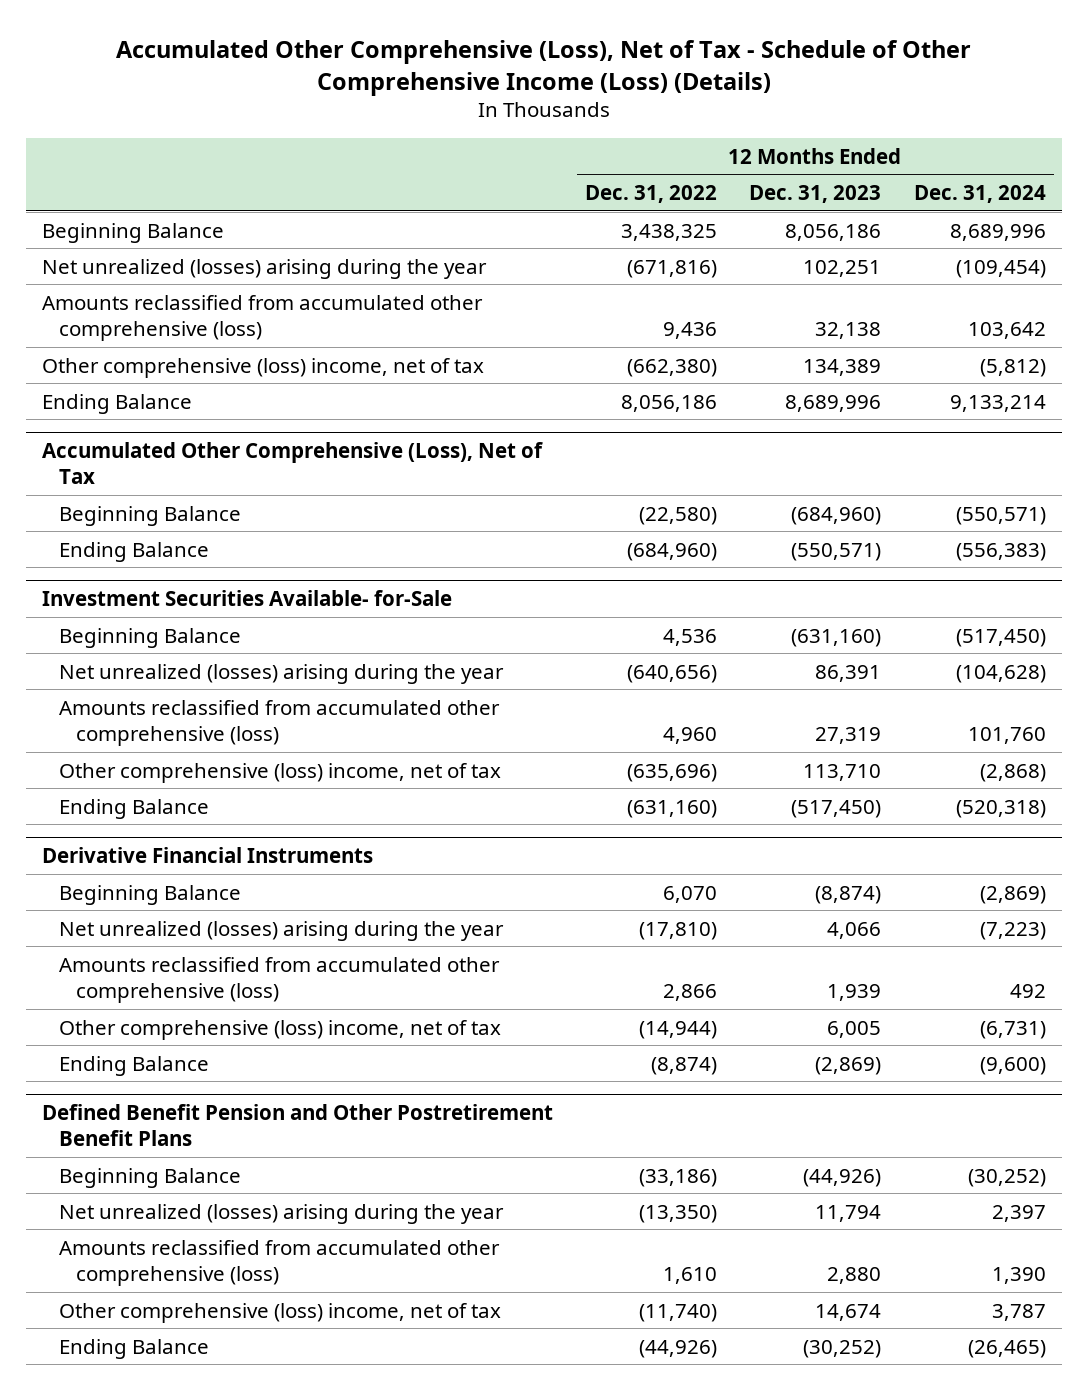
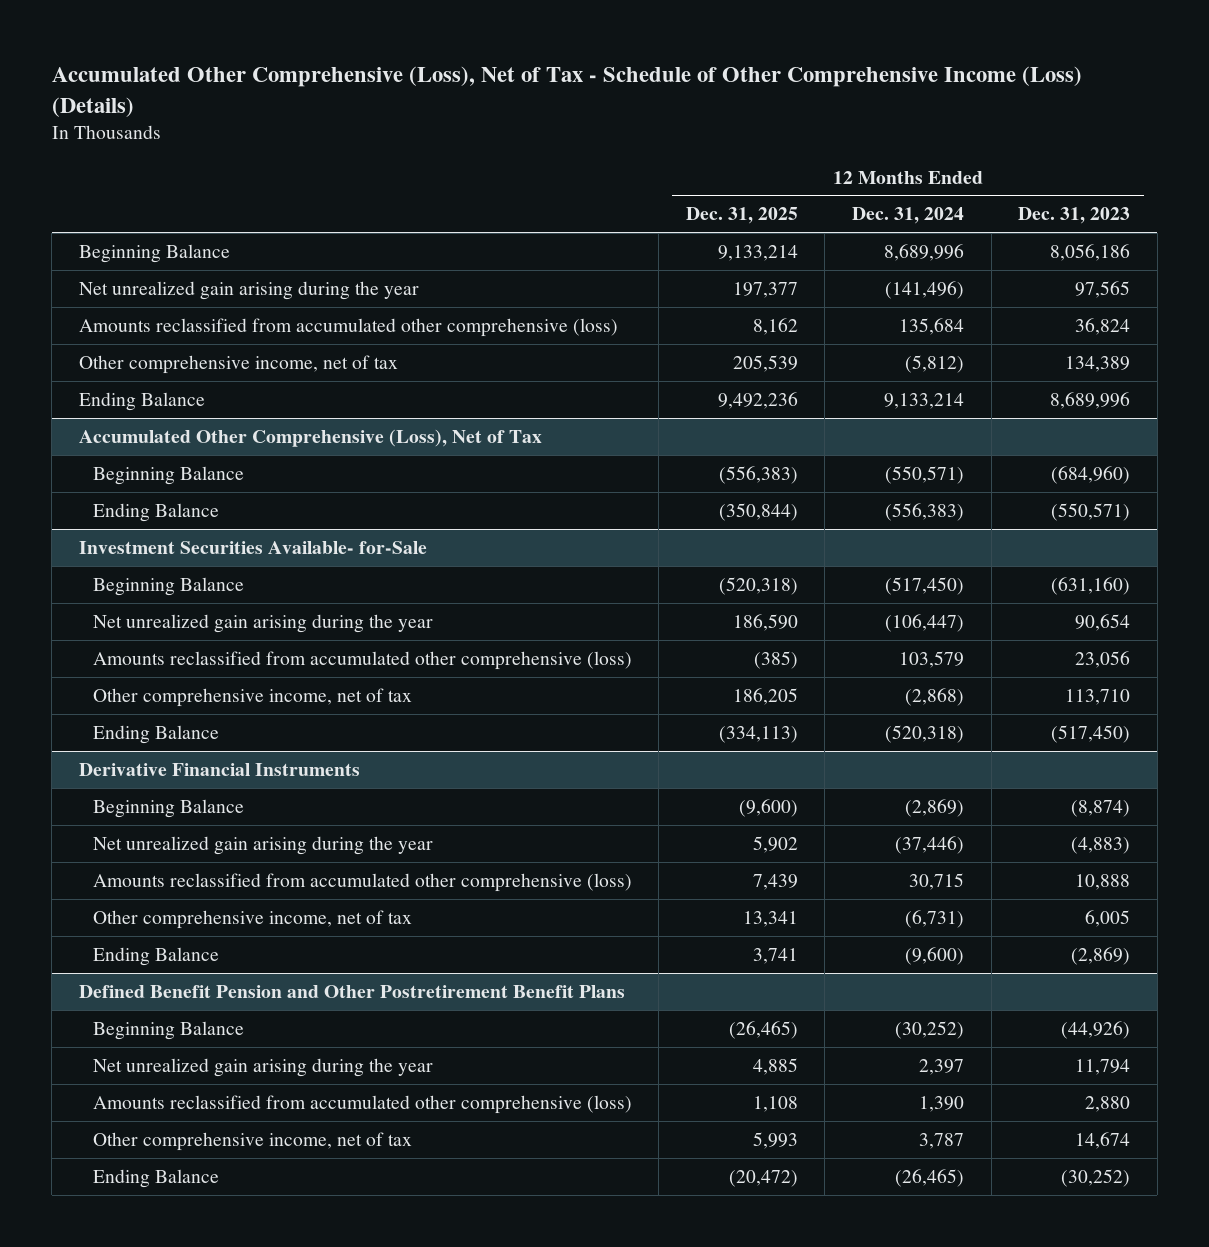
- | 12 Months Ended Dec. 31, 2022 | 12 Months Ended Dec. 31, 2023 | 12 Months Ended Dec. 31, 2024
+ | 12 Months Ended Dec. 31, 2025 | 12 Months Ended Dec. 31, 2024 | 12 Months Ended Dec. 31, 2023
- Net unrealized (losses) arising during the year | (671,816) | 102,251 | (109,454)
- Amounts reclassified from accumulated other comprehensive (loss) | 9,436 | 32,138 | 103,642
- Other comprehensive (loss) income, net of tax | (662,380) | 134,389 | (5,812)
+ Net unrealized gain arising during the year | 197,377 | (141,496) | 97,565
+ Amounts reclassified from accumulated other comprehensive (loss) | 8,162 | 135,684 | 36,824
+ Other comprehensive income, net of tax | 205,539 | (5,812) | 134,389
@ Investment Securities Available- for-Sale
- Net unrealized (losses) arising during the year | (640,656) | 86,391 | (104,628)
- Amounts reclassified from accumulated other comprehensive (loss) | 4,960 | 27,319 | 101,760
- Other comprehensive (loss) income, net of tax | (635,696) | 113,710 | (2,868)
+ Net unrealized gain arising during the year | 186,590 | (106,447) | 90,654
+ Amounts reclassified from accumulated other comprehensive (loss) | (385) | 103,579 | 23,056
+ Other comprehensive income, net of tax | 186,205 | (2,868) | 113,710
@ Derivative Financial Instruments
- Net unrealized (losses) arising during the year | (17,810) | 4,066 | (7,223)
- Amounts reclassified from accumulated other comprehensive (loss) | 2,866 | 1,939 | 492
- Other comprehensive (loss) income, net of tax | (14,944) | 6,005 | (6,731)
+ Net unrealized gain arising during the year | 5,902 | (37,446) | (4,883)
+ Amounts reclassified from accumulated other comprehensive (loss) | 7,439 | 30,715 | 10,888
+ Other comprehensive income, net of tax | 13,341 | (6,731) | 6,005
@ Defined Benefit Pension and Other Postretirement Benefit Plans
- Net unrealized (losses) arising during the year | (13,350) | 11,794 | 2,397
+ Net unrealized gain arising during the year | 4,885 | 2,397 | 11,794
- Other comprehensive (loss) income, net of tax | (11,740) | 14,674 | 3,787
+ Other comprehensive income, net of tax | 5,993 | 3,787 | 14,674

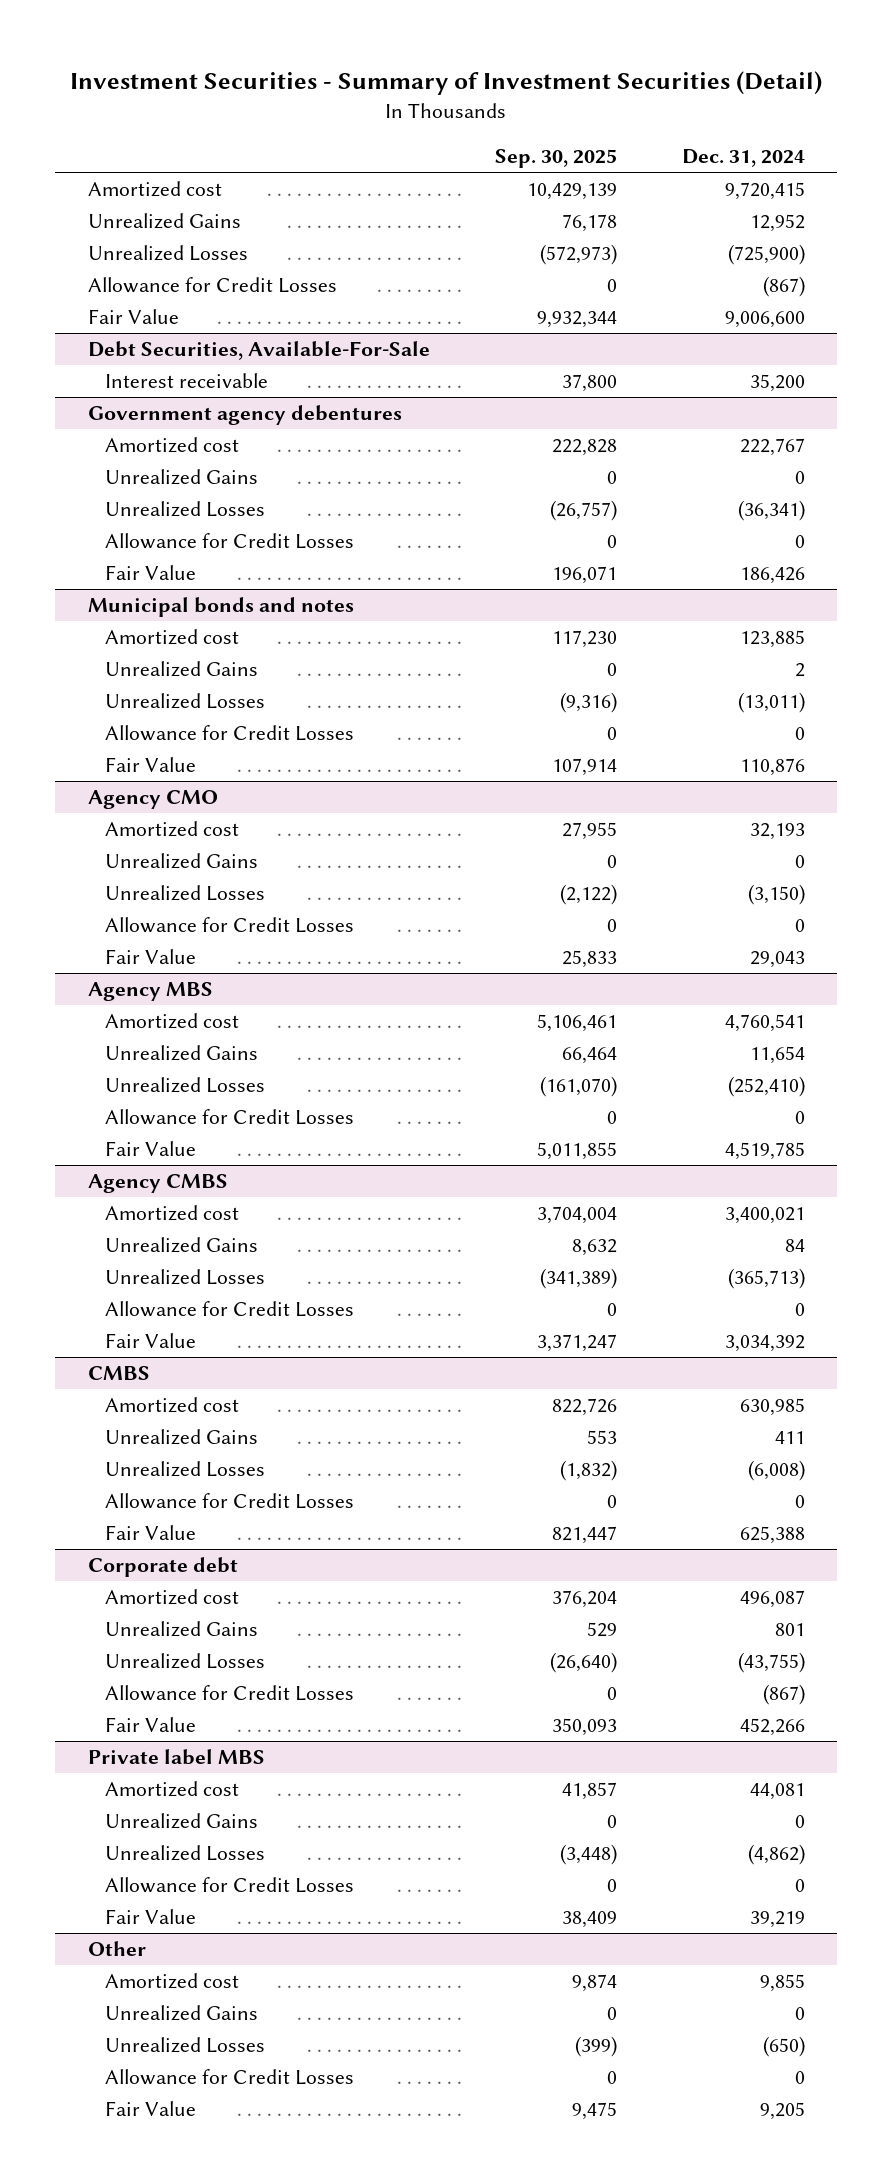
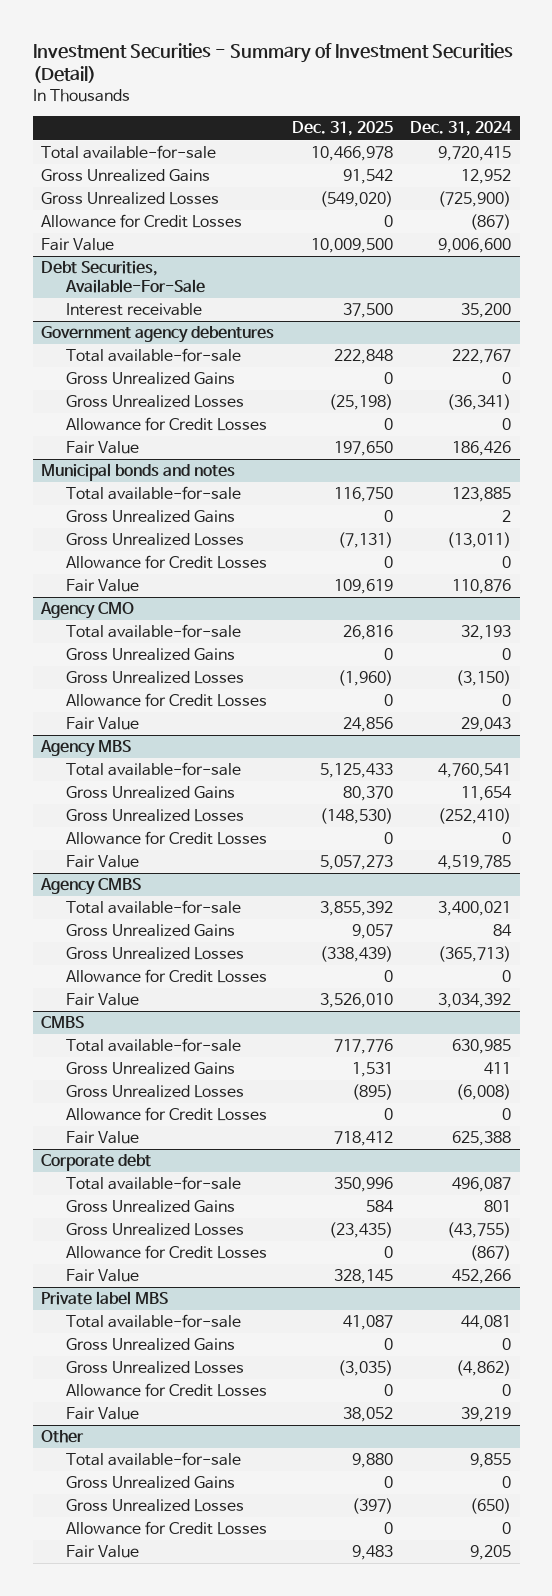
- | Sep. 30, 2025 | Dec. 31, 2024
+ | Dec. 31, 2025 | Dec. 31, 2024
- Amortized cost | 10,429,139 | 9,720,415
- Unrealized Gains | 76,178 | 12,952
- Unrealized Losses | (572,973) | (725,900)
+ Total available-for-sale | 10,466,978 | 9,720,415
+ Gross Unrealized Gains | 91,542 | 12,952
+ Gross Unrealized Losses | (549,020) | (725,900)
@ Government agency debentures
- Amortized cost | 222,828 | 222,767
- Unrealized Gains | 0 | 0
- Unrealized Losses | (26,757) | (36,341)
+ Total available-for-sale | 222,848 | 222,767
+ Gross Unrealized Gains | 0 | 0
+ Gross Unrealized Losses | (25,198) | (36,341)
@ Municipal bonds and notes
- Amortized cost | 117,230 | 123,885
- Unrealized Gains | 0 | 2
- Unrealized Losses | (9,316) | (13,011)
+ Total available-for-sale | 116,750 | 123,885
+ Gross Unrealized Gains | 0 | 2
+ Gross Unrealized Losses | (7,131) | (13,011)
@ Agency CMO
- Amortized cost | 27,955 | 32,193
- Unrealized Gains | 0 | 0
- Unrealized Losses | (2,122) | (3,150)
+ Total available-for-sale | 26,816 | 32,193
+ Gross Unrealized Gains | 0 | 0
+ Gross Unrealized Losses | (1,960) | (3,150)
@ Agency MBS
- Amortized cost | 5,106,461 | 4,760,541
- Unrealized Gains | 66,464 | 11,654
- Unrealized Losses | (161,070) | (252,410)
+ Total available-for-sale | 5,125,433 | 4,760,541
+ Gross Unrealized Gains | 80,370 | 11,654
+ Gross Unrealized Losses | (148,530) | (252,410)
@ Agency CMBS
- Amortized cost | 3,704,004 | 3,400,021
- Unrealized Gains | 8,632 | 84
- Unrealized Losses | (341,389) | (365,713)
+ Total available-for-sale | 3,855,392 | 3,400,021
+ Gross Unrealized Gains | 9,057 | 84
+ Gross Unrealized Losses | (338,439) | (365,713)
@ CMBS
- Amortized cost | 822,726 | 630,985
- Unrealized Gains | 553 | 411
- Unrealized Losses | (1,832) | (6,008)
+ Total available-for-sale | 717,776 | 630,985
+ Gross Unrealized Gains | 1,531 | 411
+ Gross Unrealized Losses | (895) | (6,008)
@ Corporate debt
- Amortized cost | 376,204 | 496,087
- Unrealized Gains | 529 | 801
- Unrealized Losses | (26,640) | (43,755)
+ Total available-for-sale | 350,996 | 496,087
+ Gross Unrealized Gains | 584 | 801
+ Gross Unrealized Losses | (23,435) | (43,755)
@ Private label MBS
- Amortized cost | 41,857 | 44,081
- Unrealized Gains | 0 | 0
- Unrealized Losses | (3,448) | (4,862)
+ Total available-for-sale | 41,087 | 44,081
+ Gross Unrealized Gains | 0 | 0
+ Gross Unrealized Losses | (3,035) | (4,862)
@ Other
- Amortized cost | 9,874 | 9,855
- Unrealized Gains | 0 | 0
- Unrealized Losses | (399) | (650)
+ Total available-for-sale | 9,880 | 9,855
+ Gross Unrealized Gains | 0 | 0
+ Gross Unrealized Losses | (397) | (650)

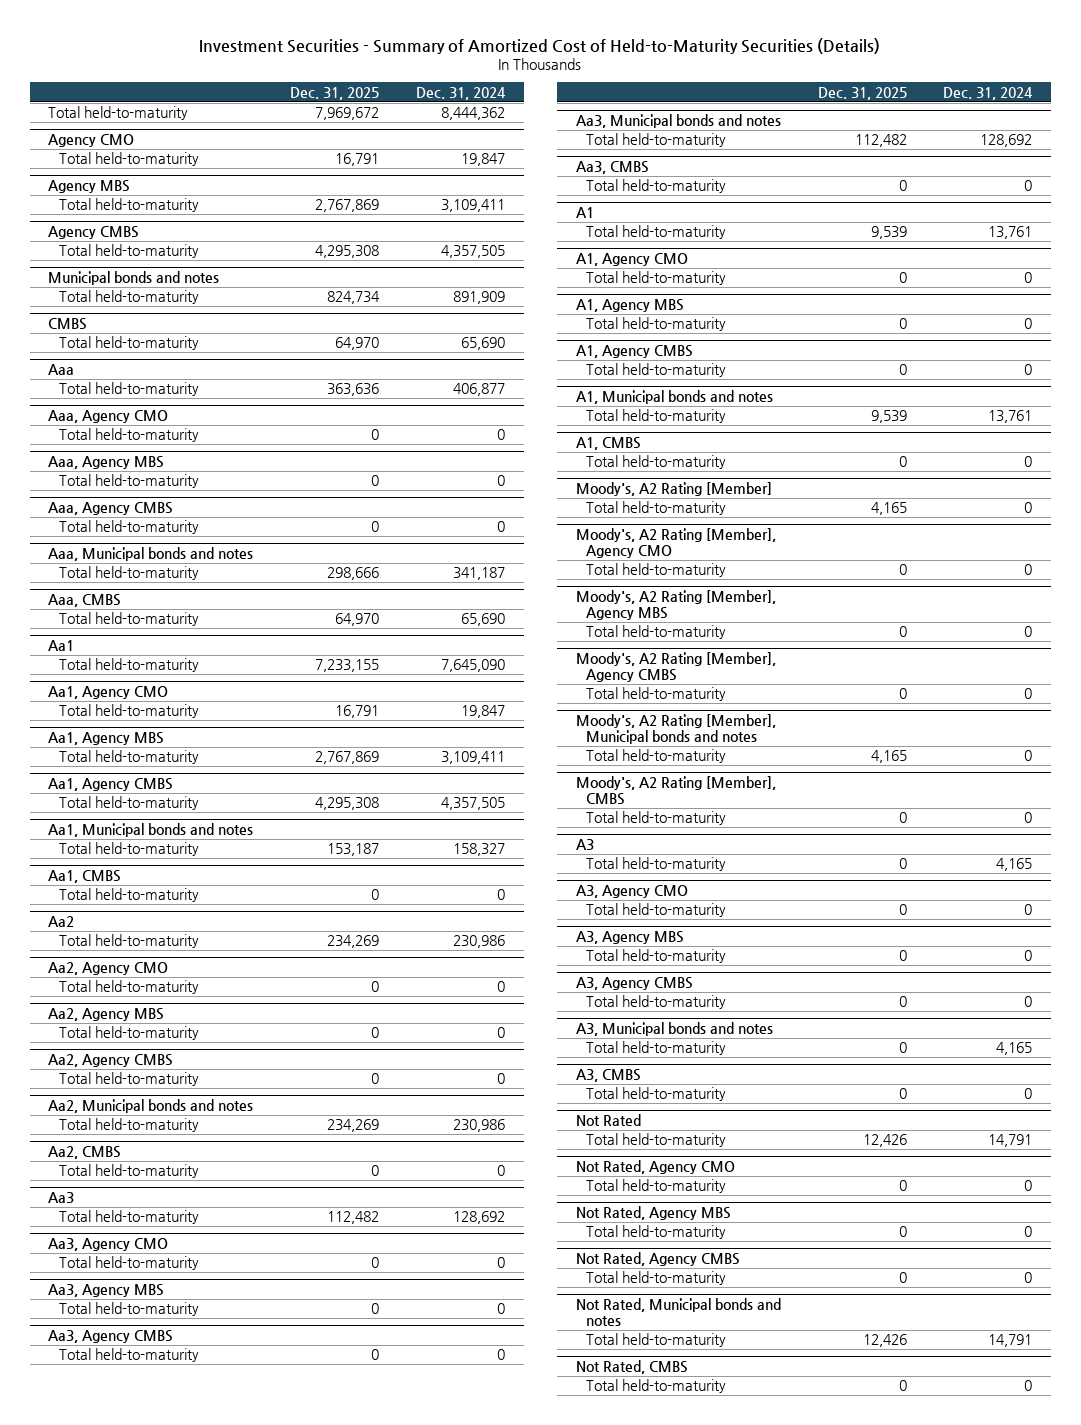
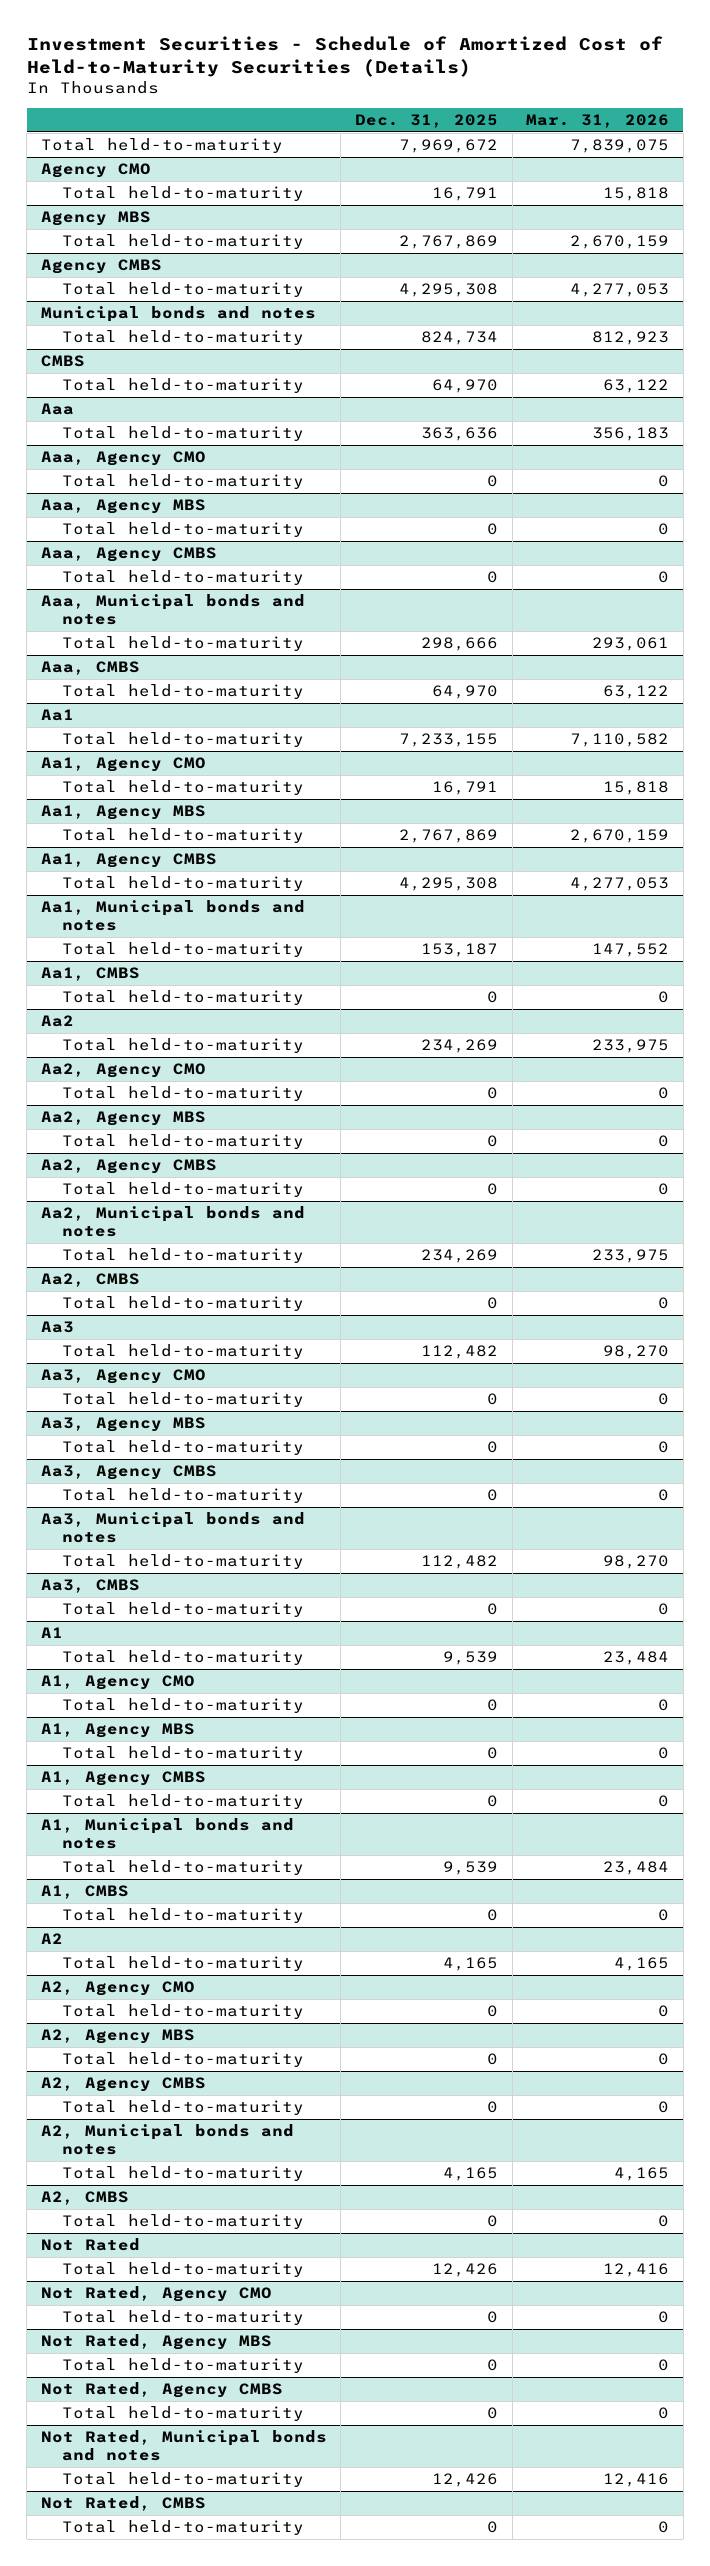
- Investment Securities - Summary of Amortized Cost of Held-to-Maturity Securities (Details)
+ Investment Securities - Schedule of Amortized Cost of Held-to-Maturity Securities (Details)
- | Dec. 31, 2025 | Dec. 31, 2024
+ | Dec. 31, 2025 | Mar. 31, 2026
- Moody's, A2 Rating [Member]
+ A2
- Moody's, A2 Rating [Member], Agency CMO
+ A2, Agency CMO
- Moody's, A2 Rating [Member], Agency MBS
+ A2, Agency MBS
- Moody's, A2 Rating [Member], Agency CMBS
+ A2, Agency CMBS
- Moody's, A2 Rating [Member], Municipal bonds and notes
+ A2, Municipal bonds and notes
- Moody's, A2 Rating [Member], CMBS
- Total held-to-maturity | 0 | 0
- A3
- Total held-to-maturity | 0 | 4,165
- A3, Agency CMO
- Total held-to-maturity | 0 | 0
- A3, Agency MBS
- Total held-to-maturity | 0 | 0
- A3, Agency CMBS
- Total held-to-maturity | 0 | 0
- A3, Municipal bonds and notes
- Total held-to-maturity | 0 | 4,165
- A3, CMBS
+ A2, CMBS

